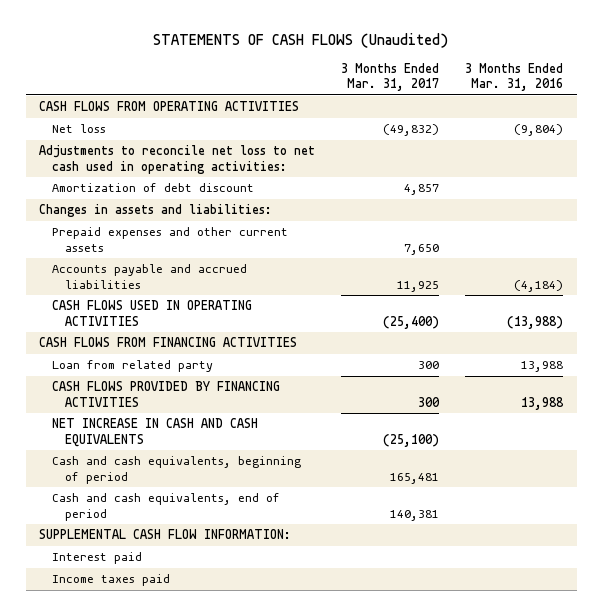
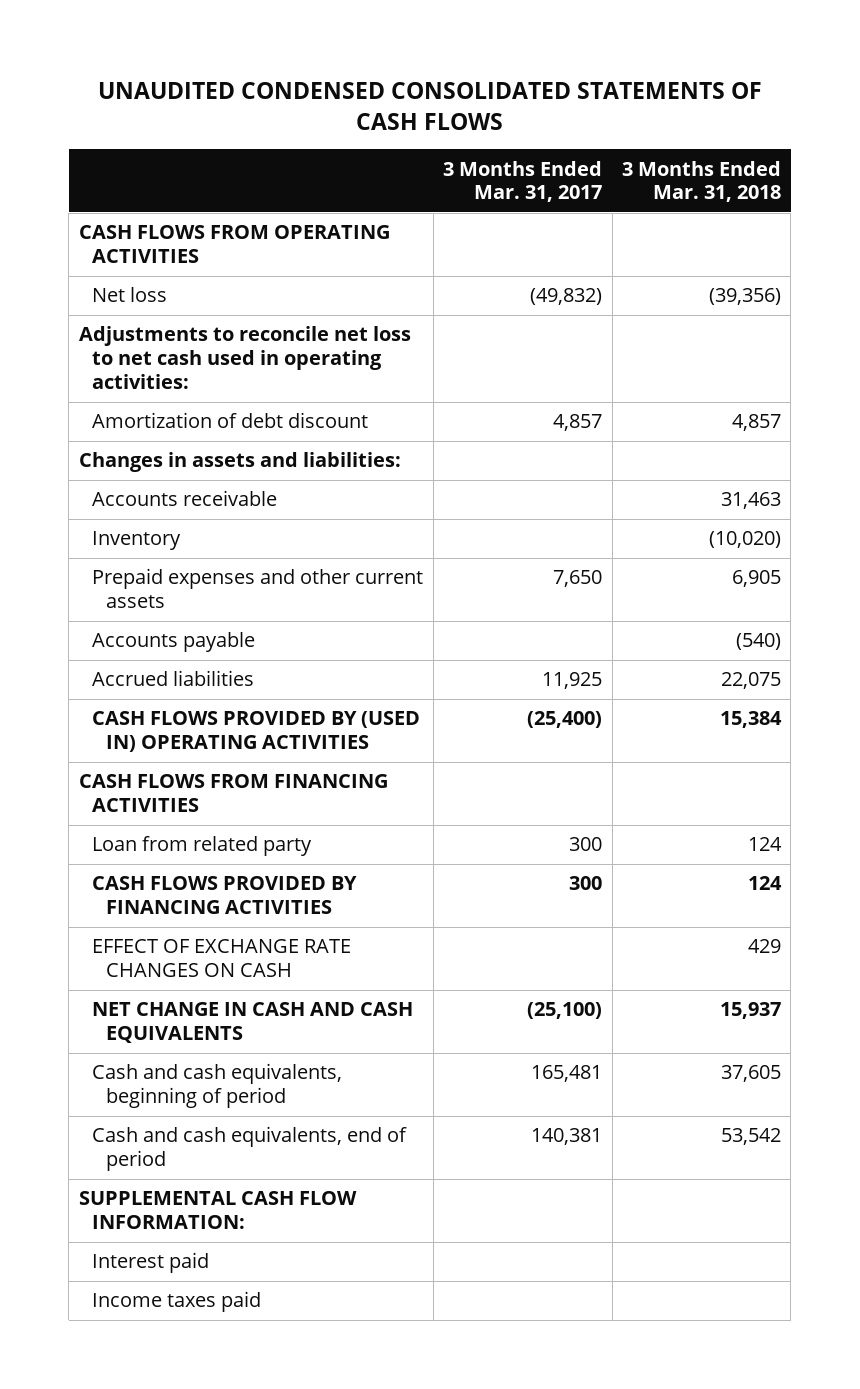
- STATEMENTS OF CASH FLOWS (Unaudited)
+ UNAUDITED CONDENSED CONSOLIDATED STATEMENTS OF CASH FLOWS
- | 3 Months Ended Mar. 31, 2017 | 3 Months Ended Mar. 31, 2016
+ | 3 Months Ended Mar. 31, 2017 | 3 Months Ended Mar. 31, 2018
+ Accounts receivable | | 31,463
+ Inventory | | (10,020)
- Accounts payable and accrued liabilities | 11,925 | (4,184)
- CASH FLOWS USED IN OPERATING ACTIVITIES | (25,400) | (13,988)
+ Accounts payable | | (540)
+ Accrued liabilities | 11,925 | 22,075
+ CASH FLOWS PROVIDED BY (USED IN) OPERATING ACTIVITIES | (25,400) | 15,384
- NET INCREASE IN CASH AND CASH EQUIVALENTS | (25,100) |
+ EFFECT OF EXCHANGE RATE CHANGES ON CASH | | 429
+ NET CHANGE IN CASH AND CASH EQUIVALENTS | (25,100) | 15,937

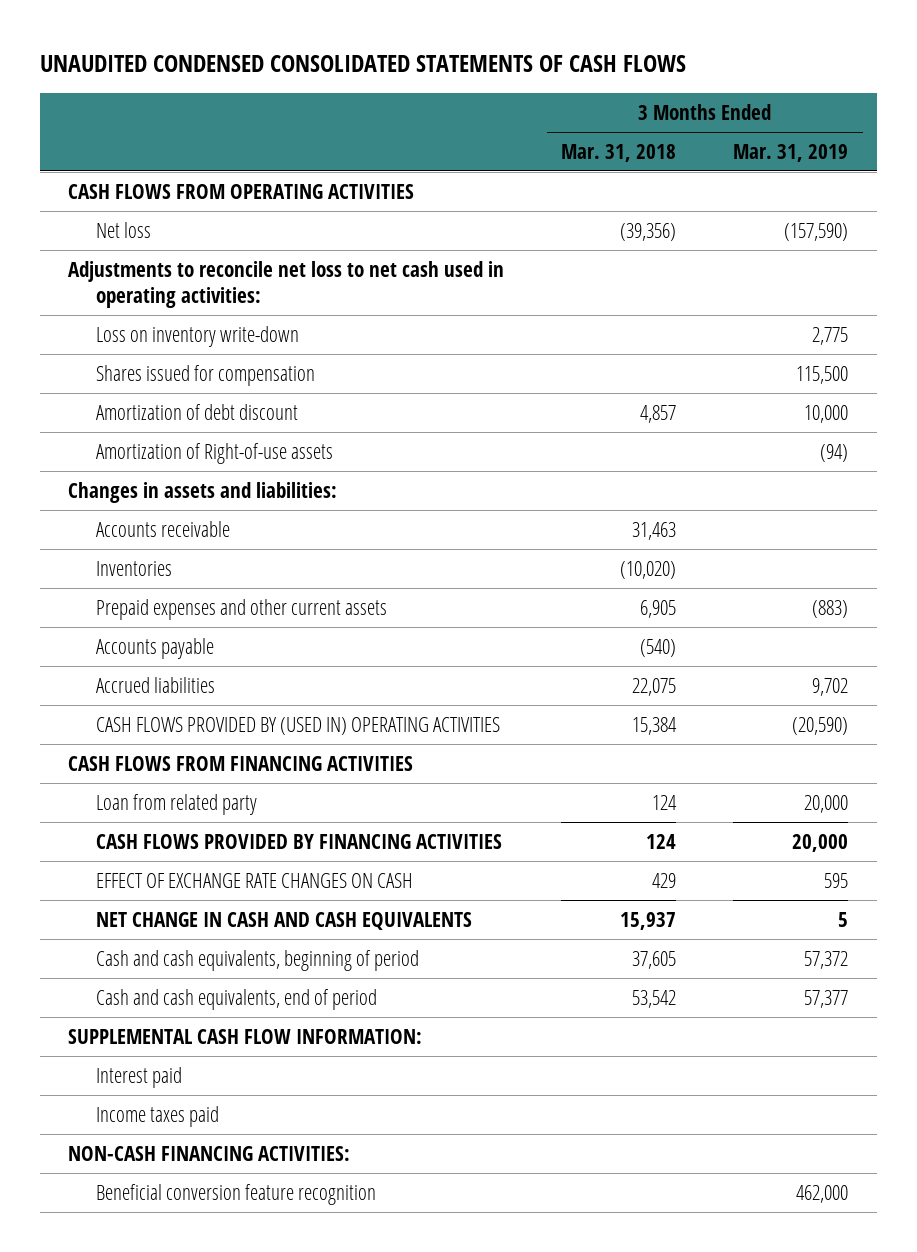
- | 3 Months Ended Mar. 31, 2017 | 3 Months Ended Mar. 31, 2018
+ | 3 Months Ended Mar. 31, 2018 | 3 Months Ended Mar. 31, 2019
+ Loss on inventory write-down | | 2,775
+ Shares issued for compensation | | 115,500
+ Amortization of Right-of-use assets | | (94)
- Inventory | | (10,020)
+ Inventories | (10,020) |
+ NON-CASH FINANCING ACTIVITIES:
+ Beneficial conversion feature recognition | | 462,000

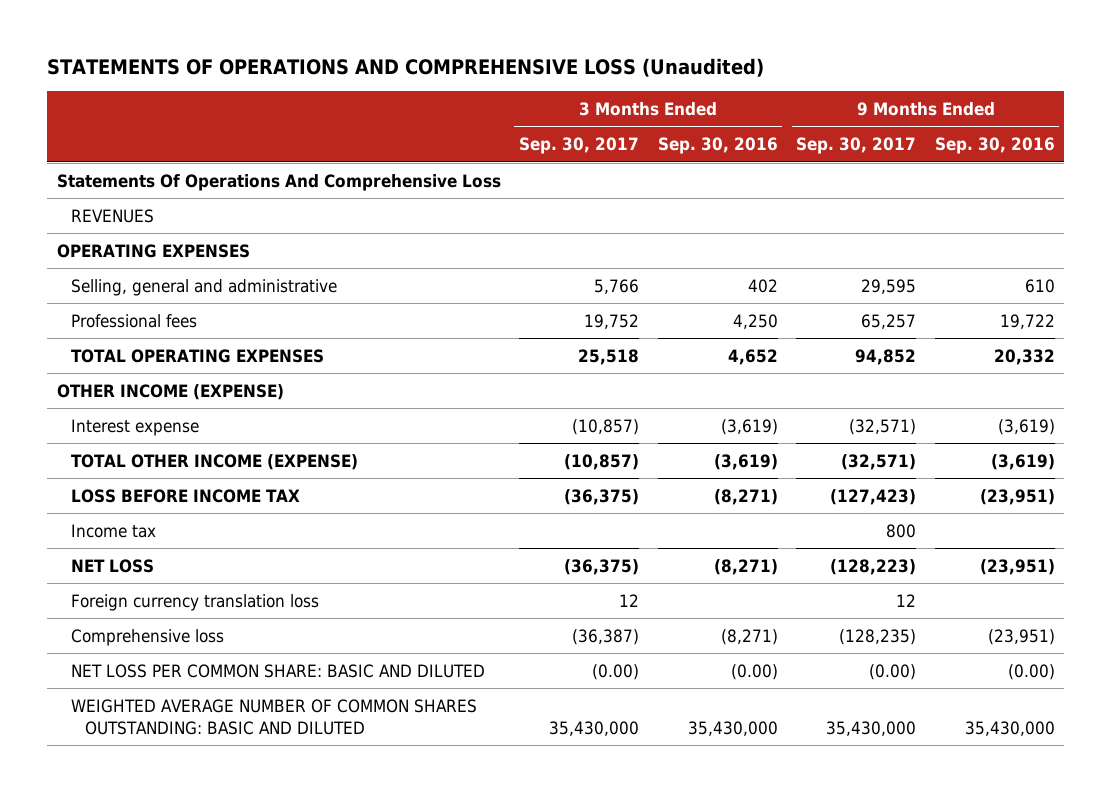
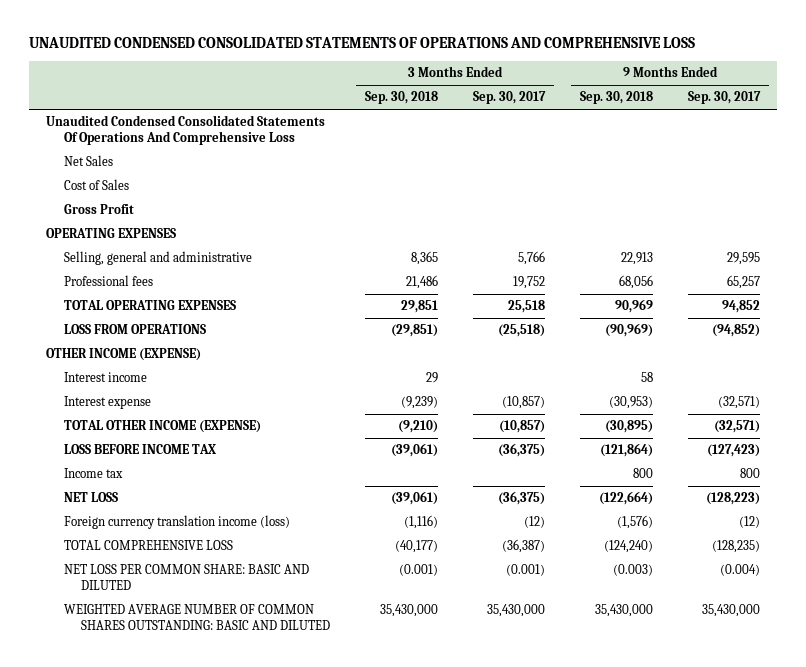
- STATEMENTS OF OPERATIONS AND COMPREHENSIVE LOSS (Unaudited)
+ UNAUDITED CONDENSED CONSOLIDATED STATEMENTS OF OPERATIONS AND COMPREHENSIVE LOSS
- | 3 Months Ended Sep. 30, 2017 | 3 Months Ended Sep. 30, 2016 | 9 Months Ended Sep. 30, 2017 | 9 Months Ended Sep. 30, 2016
+ | 3 Months Ended Sep. 30, 2018 | 3 Months Ended Sep. 30, 2017 | 9 Months Ended Sep. 30, 2018 | 9 Months Ended Sep. 30, 2017
- Statements Of Operations And Comprehensive Loss
- REVENUES
+ Unaudited Condensed Consolidated Statements Of Operations And Comprehensive Loss
+ Net Sales
+ Cost of Sales
+ Gross Profit
+ LOSS FROM OPERATIONS | (29,851) | (25,518) | (90,969) | (94,852)
+ Interest income | 29 | | 58 |
- Foreign currency translation loss | 12 | | 12 |
- Comprehensive loss | (36,387) | (8,271) | (128,235) | (23,951)
- NET LOSS PER COMMON SHARE: BASIC AND DILUTED | (0.00) | (0.00) | (0.00) | (0.00)
+ Foreign currency translation income (loss) | (1,116) | (12) | (1,576) | (12)
+ TOTAL COMPREHENSIVE LOSS | (40,177) | (36,387) | (124,240) | (128,235)
+ NET LOSS PER COMMON SHARE: BASIC AND DILUTED | (0.001) | (0.001) | (0.003) | (0.004)

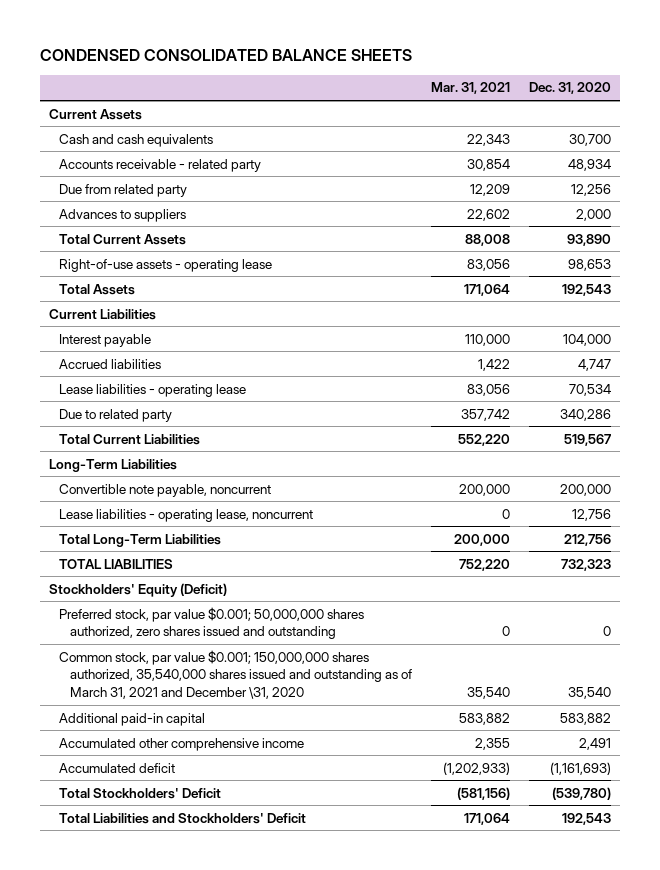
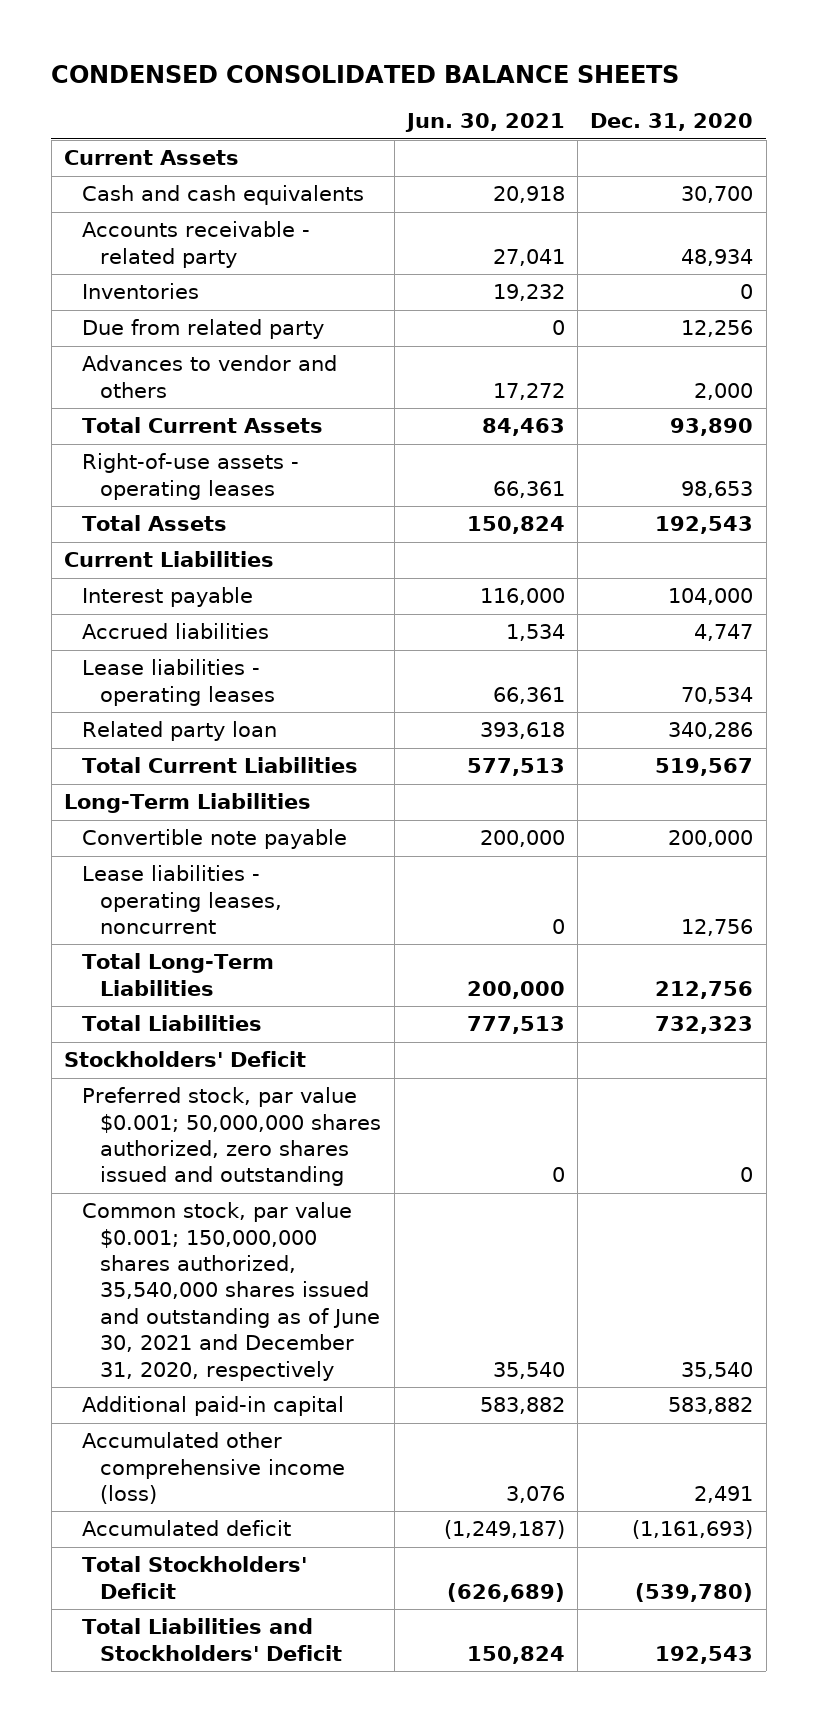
- | Mar. 31, 2021 | Dec. 31, 2020
+ | Jun. 30, 2021 | Dec. 31, 2020
+ Inventories | 19,232 | 0
- Advances to suppliers | 22,602 | 2,000
+ Advances to vendor and others | 17,272 | 2,000
- Right-of-use assets - operating lease | 83,056 | 98,653
+ Right-of-use assets - operating leases | 66,361 | 98,653
- Lease liabilities - operating lease | 83,056 | 70,534
- Due to related party | 357,742 | 340,286
+ Lease liabilities - operating leases | 66,361 | 70,534
+ Related party loan | 393,618 | 340,286
- Convertible note payable, noncurrent | 200,000 | 200,000
- Lease liabilities - operating lease, noncurrent | 0 | 12,756
+ Convertible note payable | 200,000 | 200,000
+ Lease liabilities - operating leases, noncurrent | 0 | 12,756
- TOTAL LIABILITIES | 752,220 | 732,323
- Stockholders' Equity (Deficit)
+ Total Liabilities | 777,513 | 732,323
+ Stockholders' Deficit
- Common stock, par value $0.001; 150,000,000 shares authorized, 35,540,000 shares issued and outstanding as of March 31, 2021 and December \31, 2020 | 35,540 | 35,540
+ Common stock, par value $0.001; 150,000,000 shares authorized, 35,540,000 shares issued and outstanding as of June 30, 2021 and December 31, 2020, respectively | 35,540 | 35,540
- Accumulated other comprehensive income | 2,355 | 2,491
+ Accumulated other comprehensive income (loss) | 3,076 | 2,491

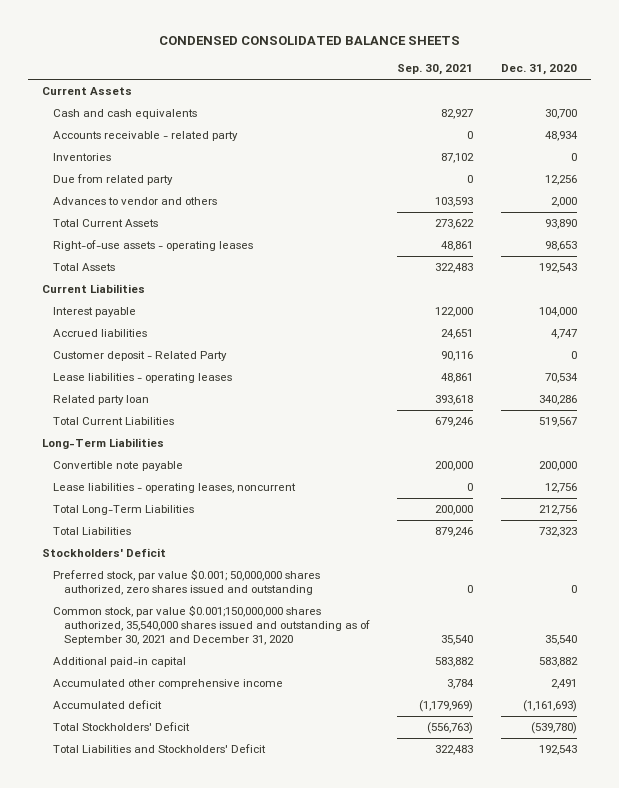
- | Jun. 30, 2021 | Dec. 31, 2020
+ | Sep. 30, 2021 | Dec. 31, 2020
+ Customer deposit - Related Party | 90,116 | 0
- Common stock, par value $0.001; 150,000,000 shares authorized, 35,540,000 shares issued and outstanding as of June 30, 2021 and December 31, 2020, respectively | 35,540 | 35,540
+ Common stock, par value $0.001;150,000,000 shares authorized, 35,540,000 shares issued and outstanding as of September 30, 2021 and December 31, 2020 | 35,540 | 35,540
- Accumulated other comprehensive income (loss) | 3,076 | 2,491
+ Accumulated other comprehensive income | 3,784 | 2,491

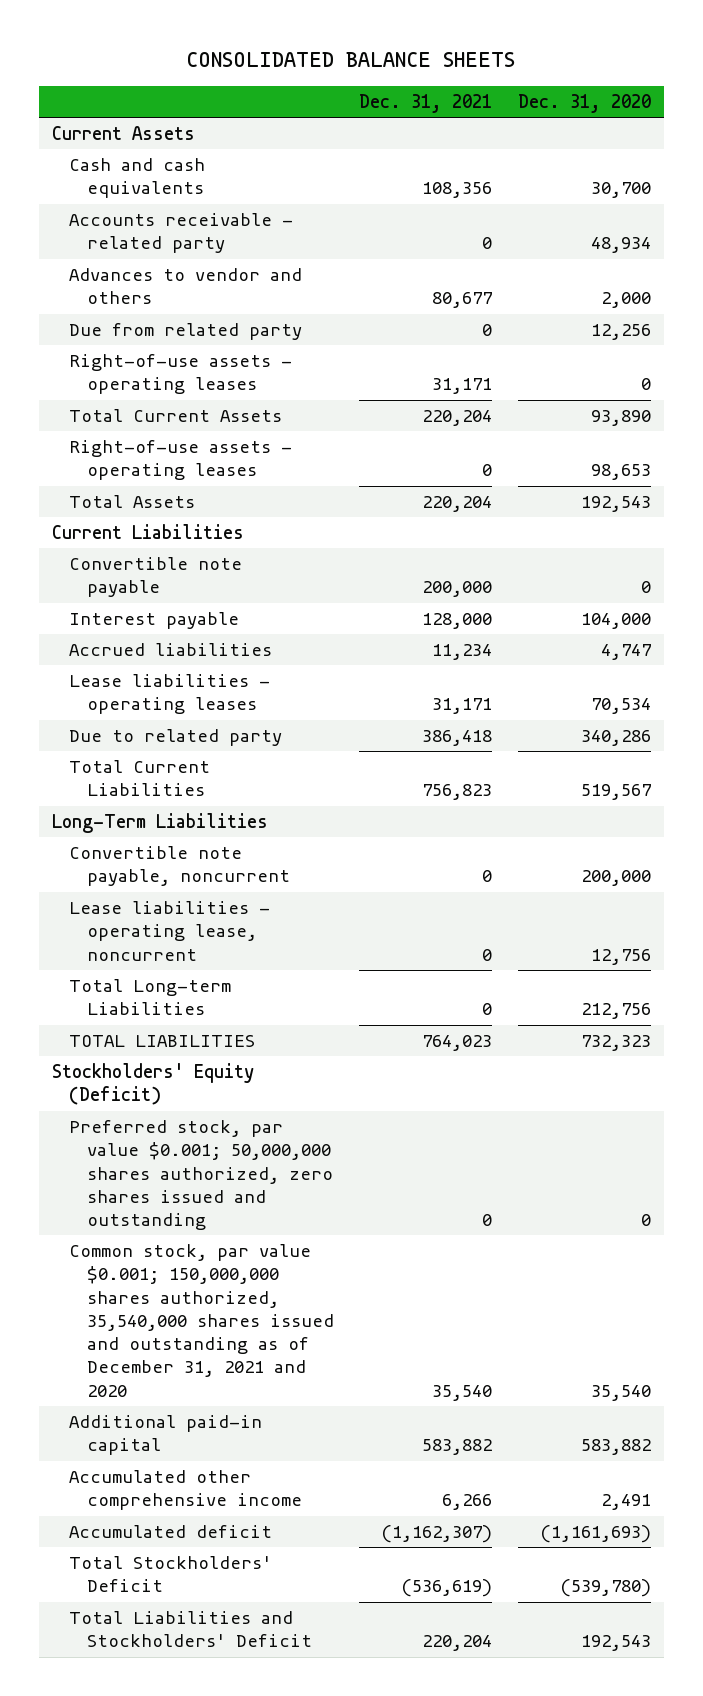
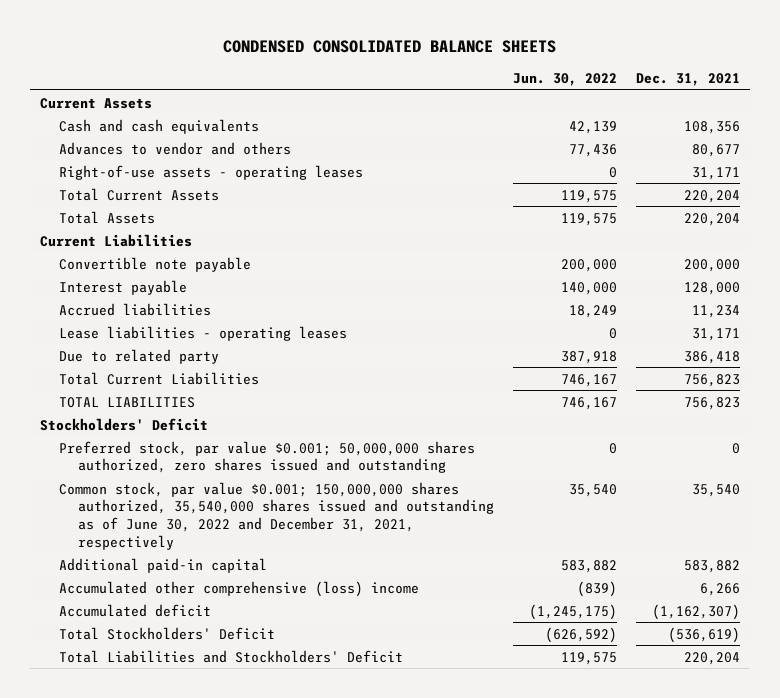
- CONSOLIDATED BALANCE SHEETS
+ CONDENSED CONSOLIDATED BALANCE SHEETS
- | Dec. 31, 2021 | Dec. 31, 2020
+ | Jun. 30, 2022 | Dec. 31, 2021
- Accounts receivable - related party | 0 | 48,934
- Due from related party | 0 | 12,256
- Right-of-use assets - operating leases | 0 | 98,653
- Long-Term Liabilities
- Convertible note payable, noncurrent | 0 | 200,000
- Lease liabilities - operating lease, noncurrent | 0 | 12,756
- Total Long-term Liabilities | 0 | 212,756
- TOTAL LIABILITIES | 764,023 | 732,323
- Stockholders' Equity (Deficit)
+ TOTAL LIABILITIES | 746,167 | 756,823
+ Stockholders' Deficit
- Common stock, par value $0.001; 150,000,000 shares authorized, 35,540,000 shares issued and outstanding as of December 31, 2021 and 2020 | 35,540 | 35,540
+ Common stock, par value $0.001; 150,000,000 shares authorized, 35,540,000 shares issued and outstanding as of June 30, 2022 and December 31, 2021, respectively | 35,540 | 35,540
- Accumulated other comprehensive income | 6,266 | 2,491
+ Accumulated other comprehensive (loss) income | (839) | 6,266

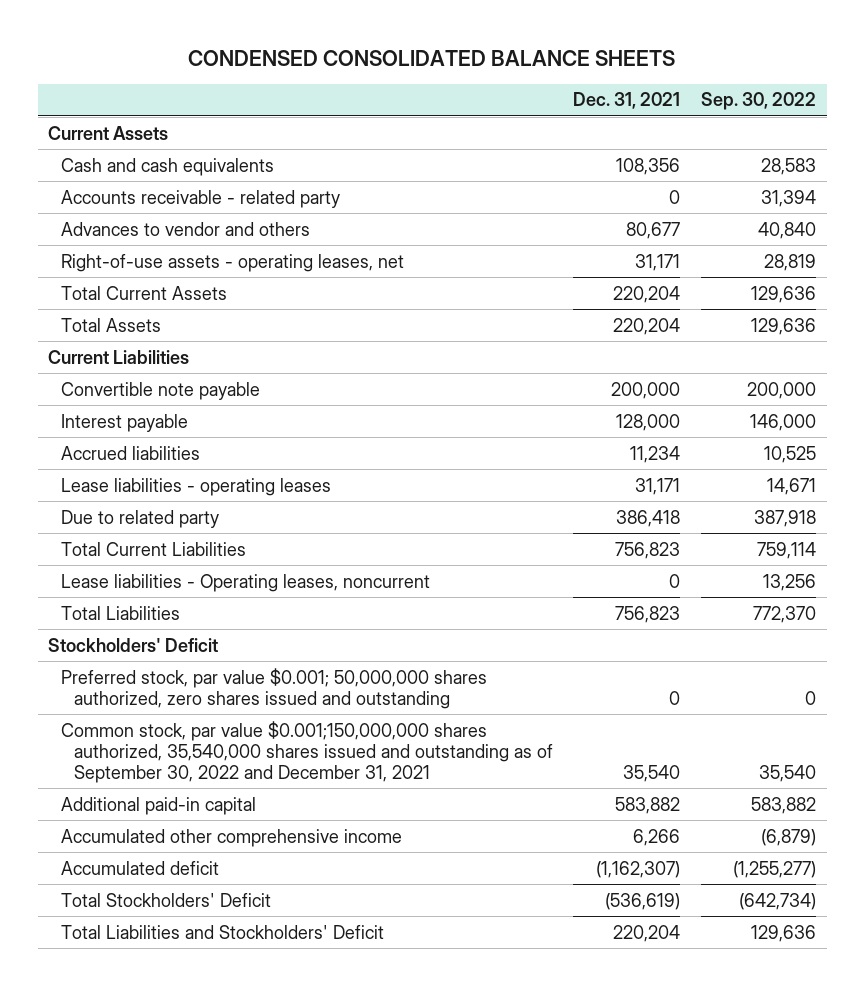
- | Jun. 30, 2022 | Dec. 31, 2021
+ | Dec. 31, 2021 | Sep. 30, 2022
+ Accounts receivable - related party | 0 | 31,394
- Right-of-use assets - operating leases | 0 | 31,171
+ Right-of-use assets - operating leases, net | 31,171 | 28,819
- TOTAL LIABILITIES | 746,167 | 756,823
+ Lease liabilities - Operating leases, noncurrent | 0 | 13,256
+ Total Liabilities | 756,823 | 772,370
- Common stock, par value $0.001; 150,000,000 shares authorized, 35,540,000 shares issued and outstanding as of June 30, 2022 and December 31, 2021, respectively | 35,540 | 35,540
+ Common stock, par value $0.001;150,000,000 shares authorized, 35,540,000 shares issued and outstanding as of September 30, 2022 and December 31, 2021 | 35,540 | 35,540
- Accumulated other comprehensive (loss) income | (839) | 6,266
+ Accumulated other comprehensive income | 6,266 | (6,879)

